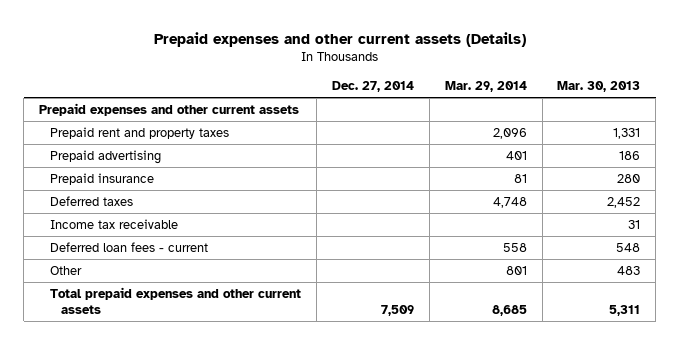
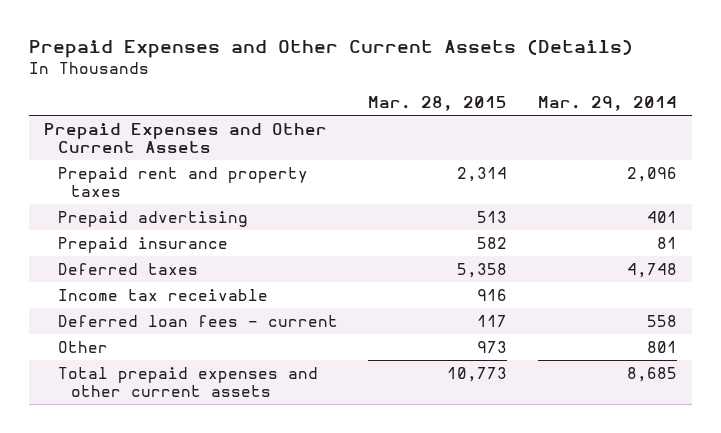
- Prepaid expenses and other current assets (Details)
+ Prepaid Expenses and Other Current Assets (Details)
- | Dec. 27, 2014 | Mar. 29, 2014 | Mar. 30, 2013
+ | Mar. 28, 2015 | Mar. 29, 2014
- Prepaid expenses and other current assets
+ Prepaid Expenses and Other Current Assets

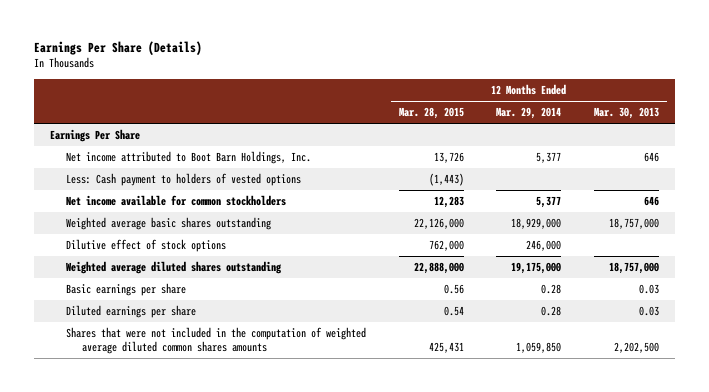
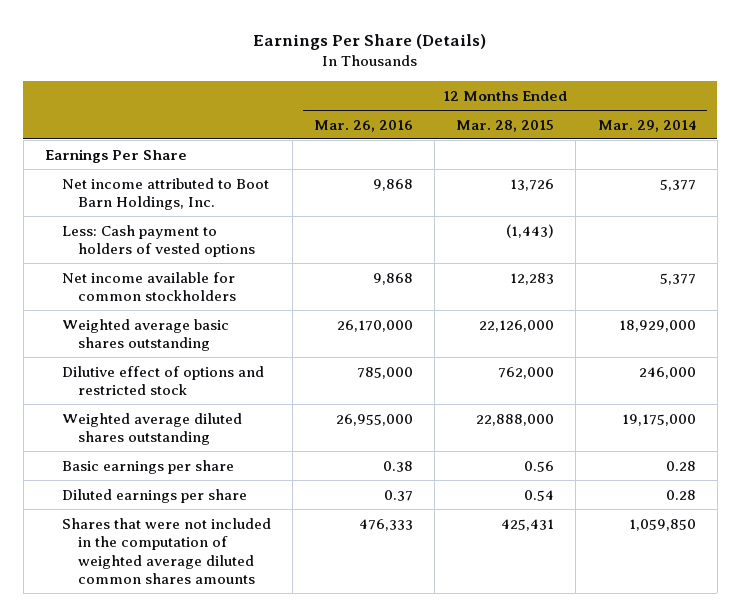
- | 12 Months Ended Mar. 28, 2015 | 12 Months Ended Mar. 29, 2014 | 12 Months Ended Mar. 30, 2013
+ | 12 Months Ended Mar. 26, 2016 | 12 Months Ended Mar. 28, 2015 | 12 Months Ended Mar. 29, 2014
- Dilutive effect of stock options | 762,000 | 246,000 |
+ Dilutive effect of options and restricted stock | 785,000 | 762,000 | 246,000

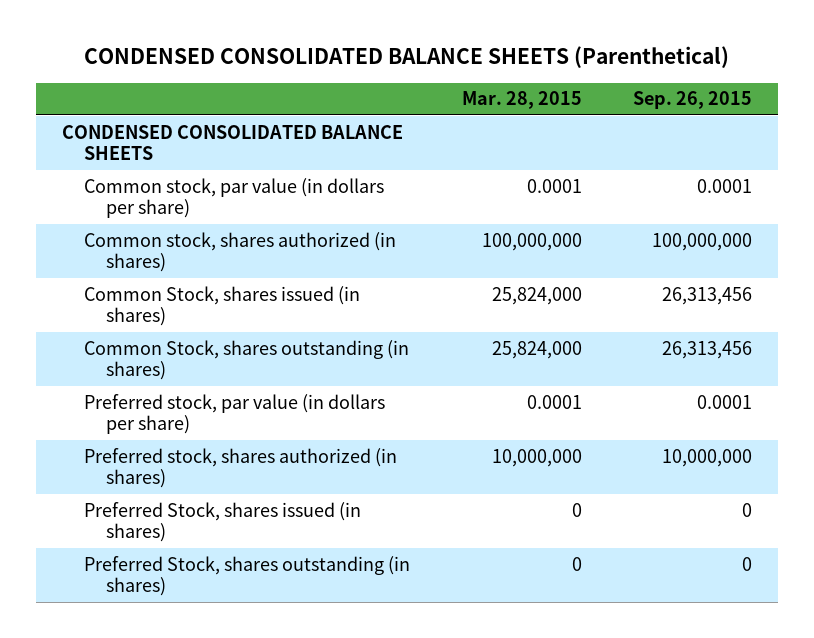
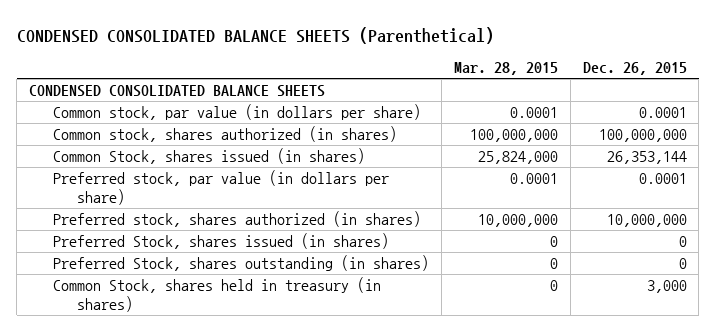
- | Mar. 28, 2015 | Sep. 26, 2015
+ | Mar. 28, 2015 | Dec. 26, 2015
- Common Stock, shares outstanding (in shares) | 25,824,000 | 26,313,456
+ Common Stock, shares held in treasury (in shares) | 0 | 3,000

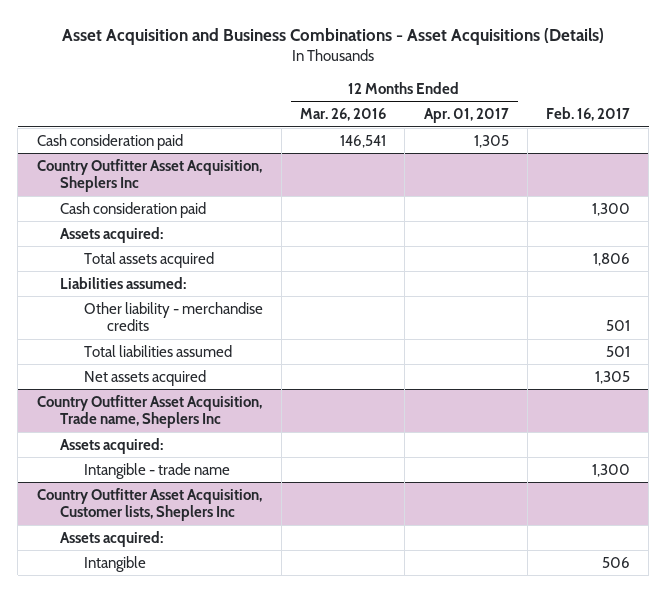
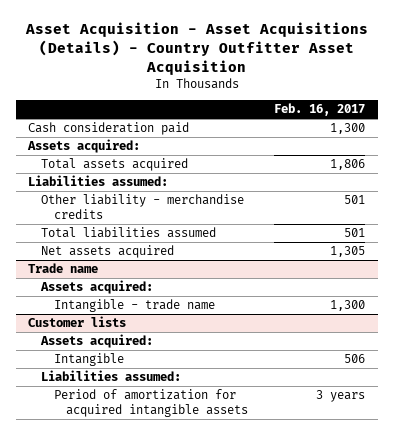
- Asset Acquisition and Business Combinations - Asset Acquisitions (Details)
+ Asset Acquisition - Asset Acquisitions (Details) - Country Outfitter Asset Acquisition
- | 12 Months Ended Mar. 26, 2016 | 12 Months Ended Apr. 01, 2017 | Feb. 16, 2017
+ | Feb. 16, 2017
- Cash consideration paid | 146,541 | 1,305 |
- Country Outfitter Asset Acquisition, Sheplers Inc
- Country Outfitter Asset Acquisition, Trade name, Sheplers Inc
+ Trade name
- Country Outfitter Asset Acquisition, Customer lists, Sheplers Inc
+ Customer lists
+ Liabilities assumed:
+ Period of amortization for acquired intangible assets | 3 years

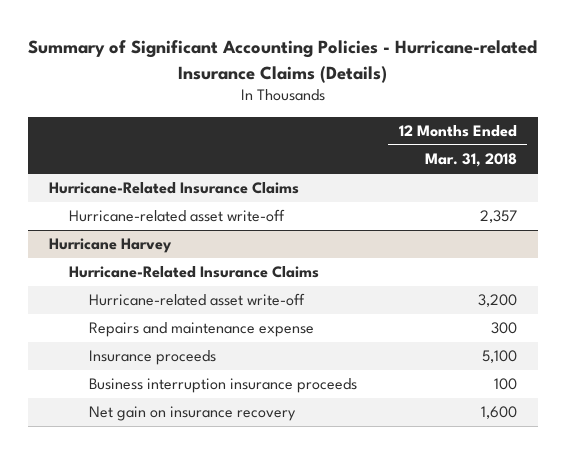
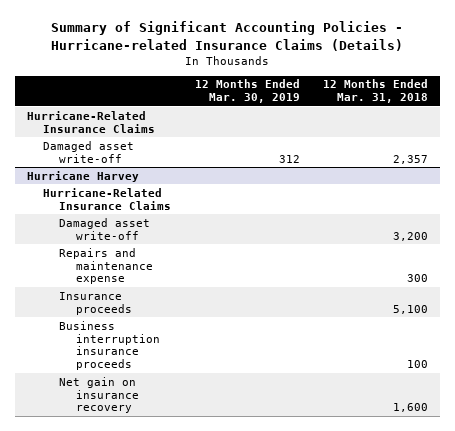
- | 12 Months Ended Mar. 31, 2018
+ | 12 Months Ended Mar. 30, 2019 | 12 Months Ended Mar. 31, 2018
- Hurricane-related asset write-off | 2,357
+ Damaged asset write-off | 312 | 2,357
@ Hurricane Harvey
- Hurricane-related asset write-off | 3,200
+ Damaged asset write-off | | 3,200

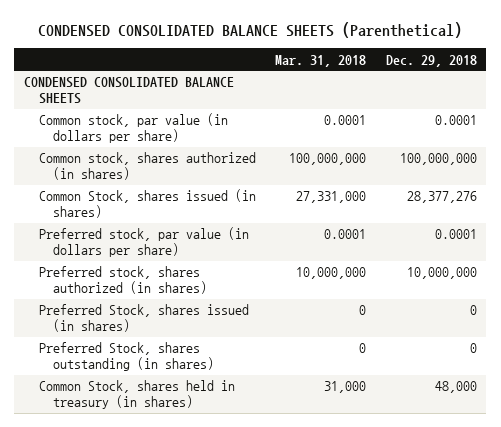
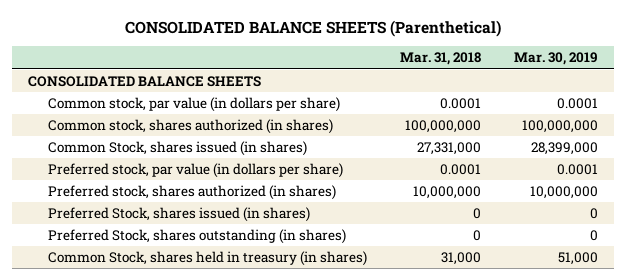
- CONDENSED CONSOLIDATED BALANCE SHEETS (Parenthetical)
+ CONSOLIDATED BALANCE SHEETS (Parenthetical)
- | Mar. 31, 2018 | Dec. 29, 2018
+ | Mar. 31, 2018 | Mar. 30, 2019
- CONDENSED CONSOLIDATED BALANCE SHEETS
+ CONSOLIDATED BALANCE SHEETS

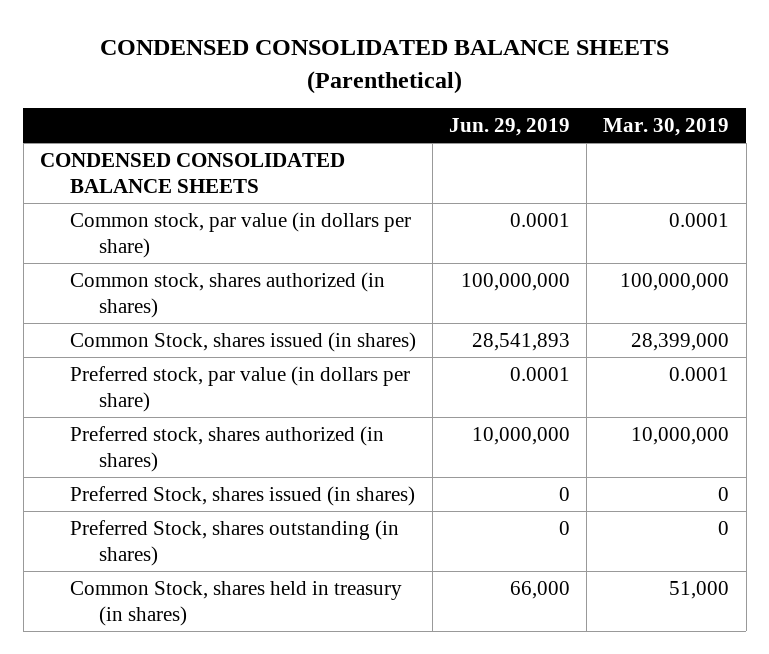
- CONSOLIDATED BALANCE SHEETS (Parenthetical)
+ CONDENSED CONSOLIDATED BALANCE SHEETS (Parenthetical)
- | Mar. 31, 2018 | Mar. 30, 2019
+ | Jun. 29, 2019 | Mar. 30, 2019
- CONSOLIDATED BALANCE SHEETS
+ CONDENSED CONSOLIDATED BALANCE SHEETS

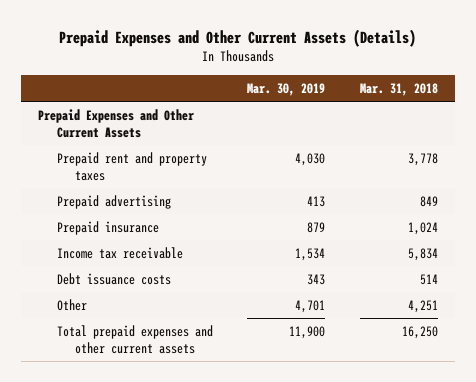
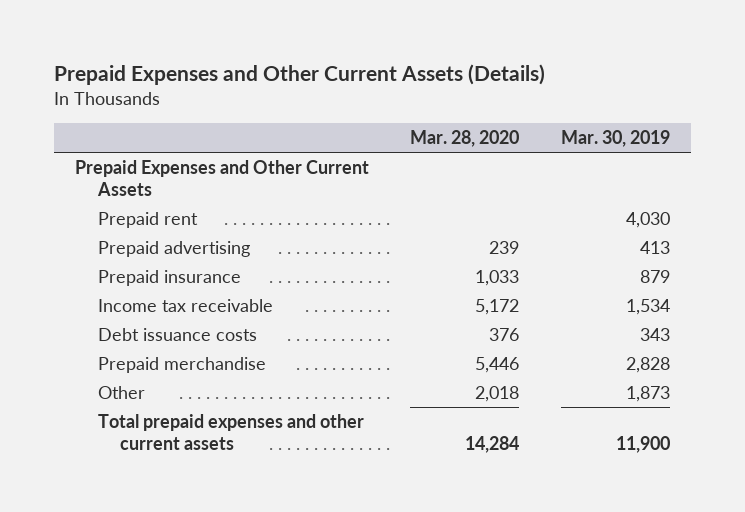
- | Mar. 30, 2019 | Mar. 31, 2018
+ | Mar. 28, 2020 | Mar. 30, 2019
- Prepaid rent and property taxes | 4,030 | 3,778
+ Prepaid rent | | 4,030
- Other | 4,701 | 4,251
+ Prepaid merchandise | 5,446 | 2,828
+ Other | 2,018 | 1,873

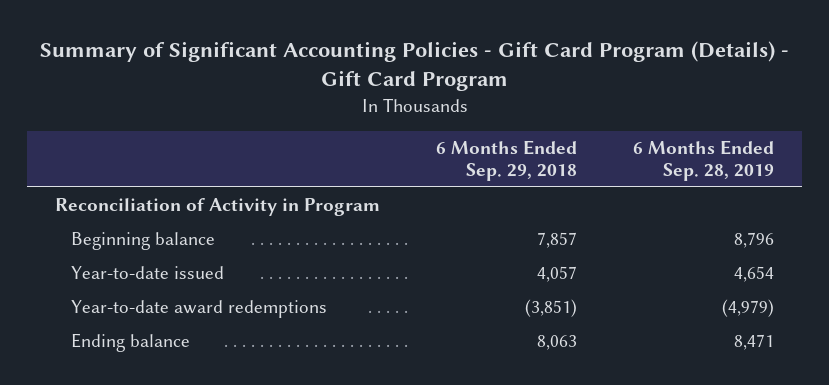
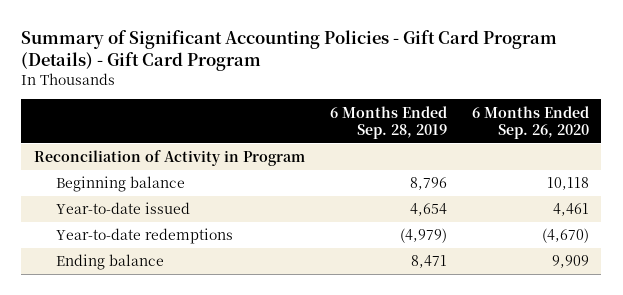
- | 6 Months Ended Sep. 29, 2018 | 6 Months Ended Sep. 28, 2019
+ | 6 Months Ended Sep. 28, 2019 | 6 Months Ended Sep. 26, 2020
- Year-to-date award redemptions | (3,851) | (4,979)
+ Year-to-date redemptions | (4,979) | (4,670)

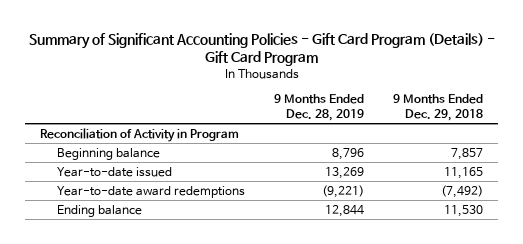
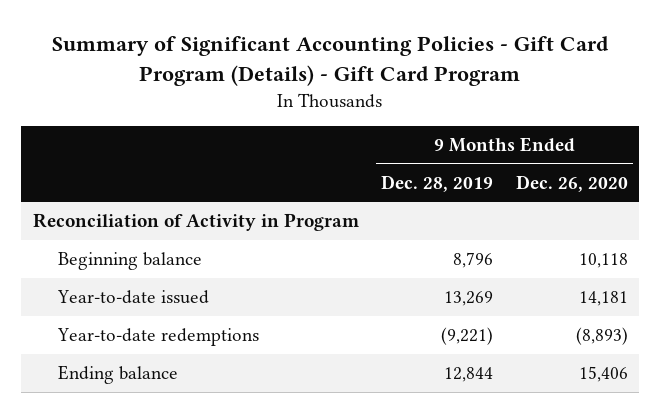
- | 9 Months Ended Dec. 28, 2019 | 9 Months Ended Dec. 29, 2018
+ | 9 Months Ended Dec. 28, 2019 | 9 Months Ended Dec. 26, 2020
- Year-to-date award redemptions | (9,221) | (7,492)
+ Year-to-date redemptions | (9,221) | (8,893)

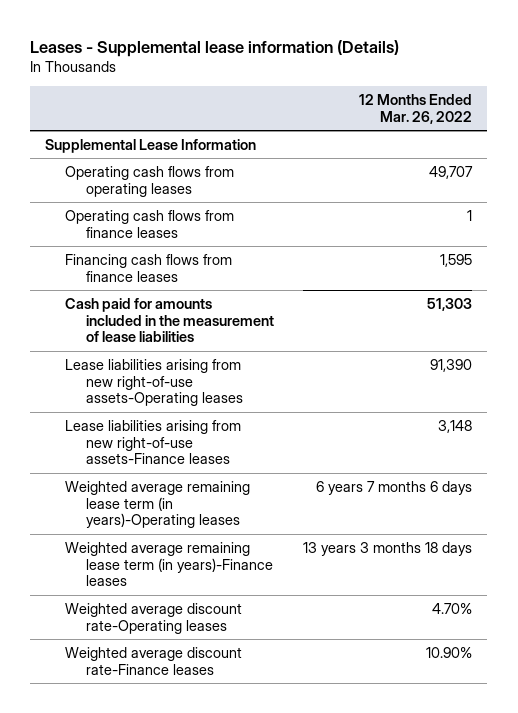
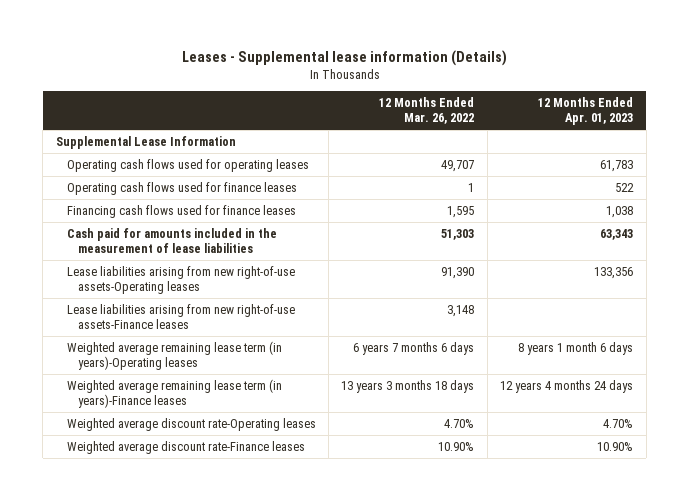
- | 12 Months Ended Mar. 26, 2022
+ | 12 Months Ended Mar. 26, 2022 | 12 Months Ended Apr. 01, 2023
- Operating cash flows from operating leases | 49,707
- Operating cash flows from finance leases | 1
- Financing cash flows from finance leases | 1,595
+ Operating cash flows used for operating leases | 49,707 | 61,783
+ Operating cash flows used for finance leases | 1 | 522
+ Financing cash flows used for finance leases | 1,595 | 1,038

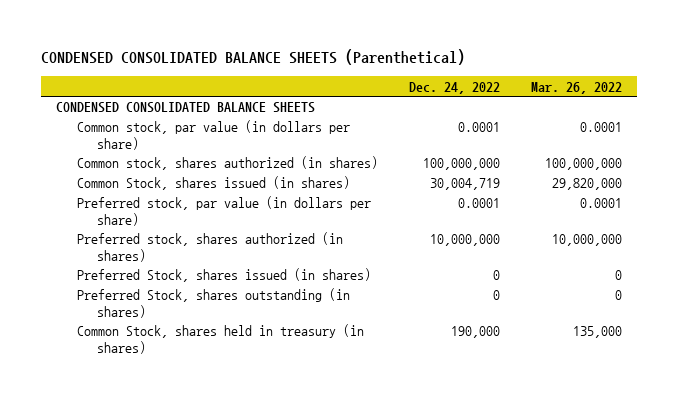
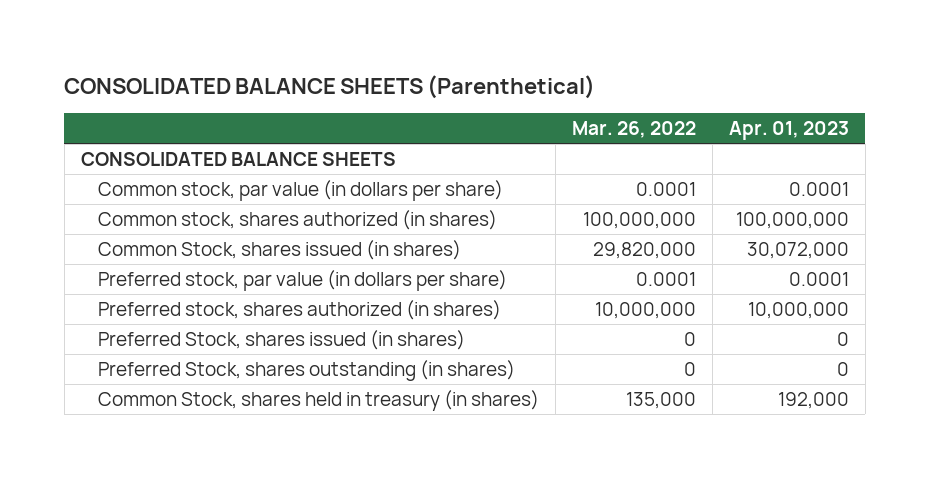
- CONDENSED CONSOLIDATED BALANCE SHEETS (Parenthetical)
+ CONSOLIDATED BALANCE SHEETS (Parenthetical)
- | Dec. 24, 2022 | Mar. 26, 2022
+ | Mar. 26, 2022 | Apr. 01, 2023
- CONDENSED CONSOLIDATED BALANCE SHEETS
+ CONSOLIDATED BALANCE SHEETS

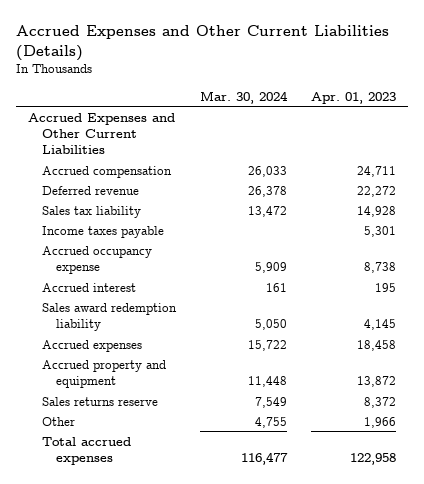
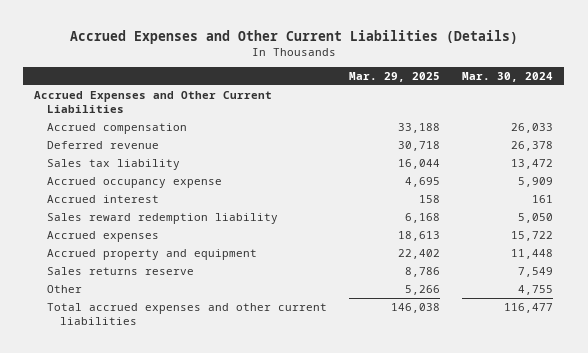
- | Mar. 30, 2024 | Apr. 01, 2023
+ | Mar. 29, 2025 | Mar. 30, 2024
- Income taxes payable | | 5,301
- Sales award redemption liability | 5,050 | 4,145
+ Sales reward redemption liability | 6,168 | 5,050
- Total accrued expenses | 116,477 | 122,958
+ Total accrued expenses and other current liabilities | 146,038 | 116,477

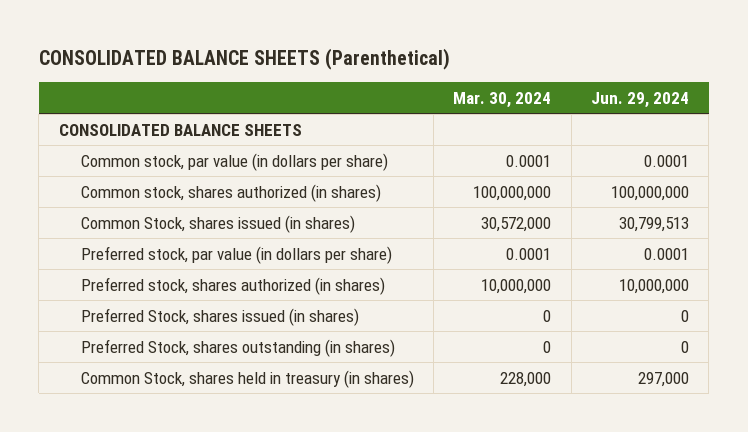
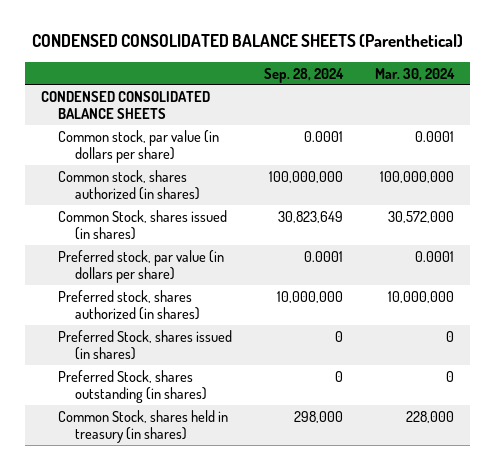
- CONSOLIDATED BALANCE SHEETS (Parenthetical)
+ CONDENSED CONSOLIDATED BALANCE SHEETS (Parenthetical)
- | Mar. 30, 2024 | Jun. 29, 2024
+ | Sep. 28, 2024 | Mar. 30, 2024
- CONSOLIDATED BALANCE SHEETS
+ CONDENSED CONSOLIDATED BALANCE SHEETS

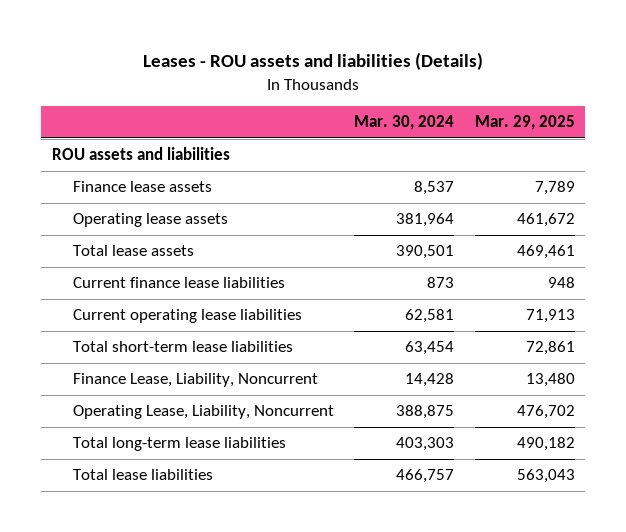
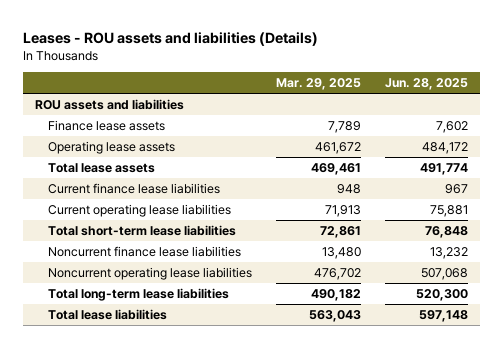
- | Mar. 30, 2024 | Mar. 29, 2025
+ | Mar. 29, 2025 | Jun. 28, 2025
- Finance Lease, Liability, Noncurrent | 14,428 | 13,480
- Operating Lease, Liability, Noncurrent | 388,875 | 476,702
+ Noncurrent finance lease liabilities | 13,480 | 13,232
+ Noncurrent operating lease liabilities | 476,702 | 507,068

